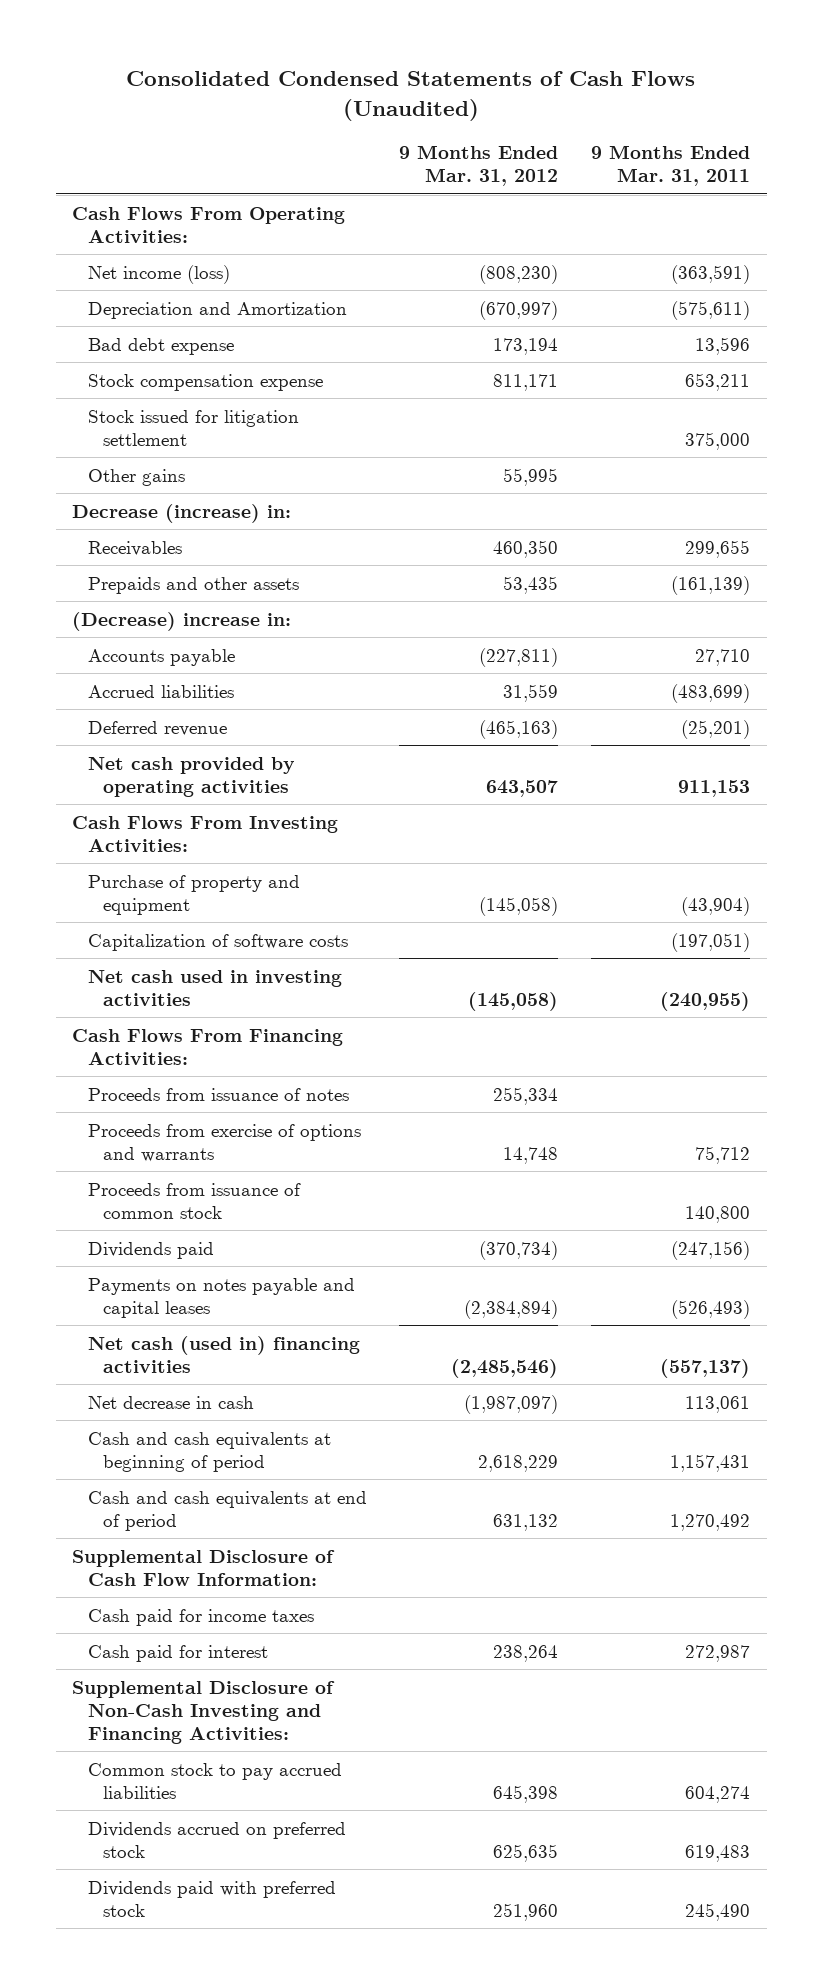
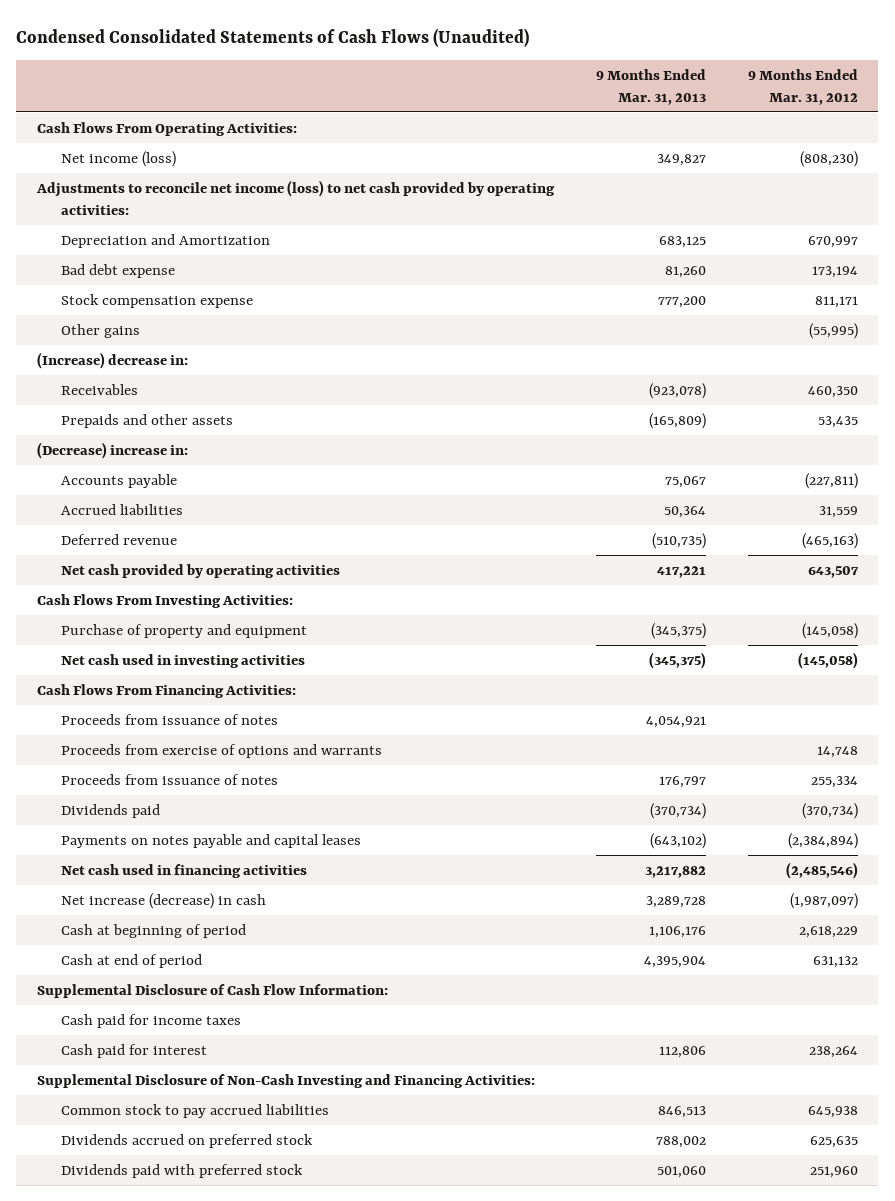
- Consolidated Condensed Statements of Cash Flows (Unaudited)
+ Condensed Consolidated Statements of Cash Flows (Unaudited)
- | 9 Months Ended Mar. 31, 2012 | 9 Months Ended Mar. 31, 2011
+ | 9 Months Ended Mar. 31, 2013 | 9 Months Ended Mar. 31, 2012
- Depreciation and Amortization | (670,997) | (575,611)
+ Adjustments to reconcile net income (loss) to net cash provided by operating activities:
+ Depreciation and Amortization | 683,125 | 670,997
- Stock issued for litigation settlement | | 375,000
- Other gains | 55,995 |
- Decrease (increase) in:
+ Other gains | | (55,995)
+ (Increase) decrease in:
- Capitalization of software costs | | (197,051)
+ Proceeds from issuance of notes | 4,054,921 |
- Proceeds from issuance of common stock | | 140,800
moved down: Proceeds from issuance of notes | 176,797 | 255,334
- Net cash (used in) financing activities | (2,485,546) | (557,137)
- Net decrease in cash | (1,987,097) | 113,061
- Cash and cash equivalents at beginning of period | 2,618,229 | 1,157,431
- Cash and cash equivalents at end of period | 631,132 | 1,270,492
+ Net cash used in financing activities | 3,217,882 | (2,485,546)
+ Net increase (decrease) in cash | 3,289,728 | (1,987,097)
+ Cash at beginning of period | 1,106,176 | 2,618,229
+ Cash at end of period | 4,395,904 | 631,132
- Common stock to pay accrued liabilities | 645,398 | 604,274
+ Common stock to pay accrued liabilities | 846,513 | 645,938

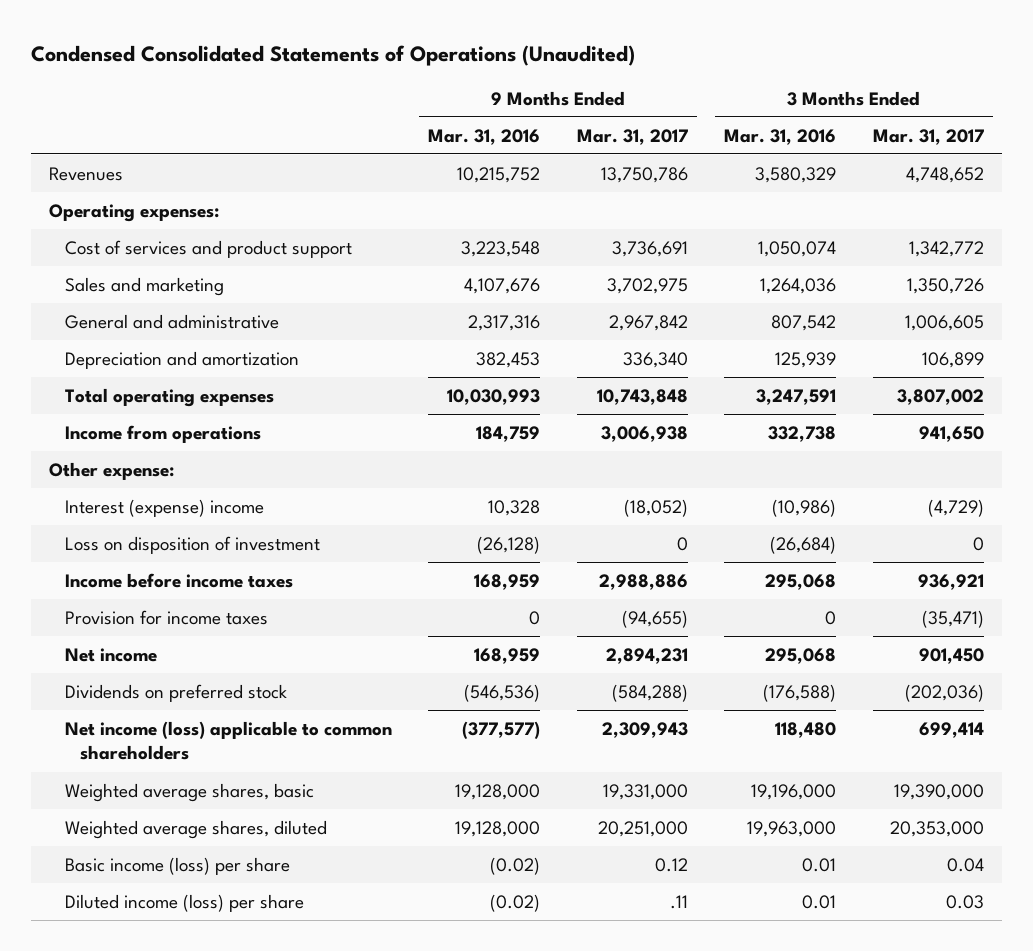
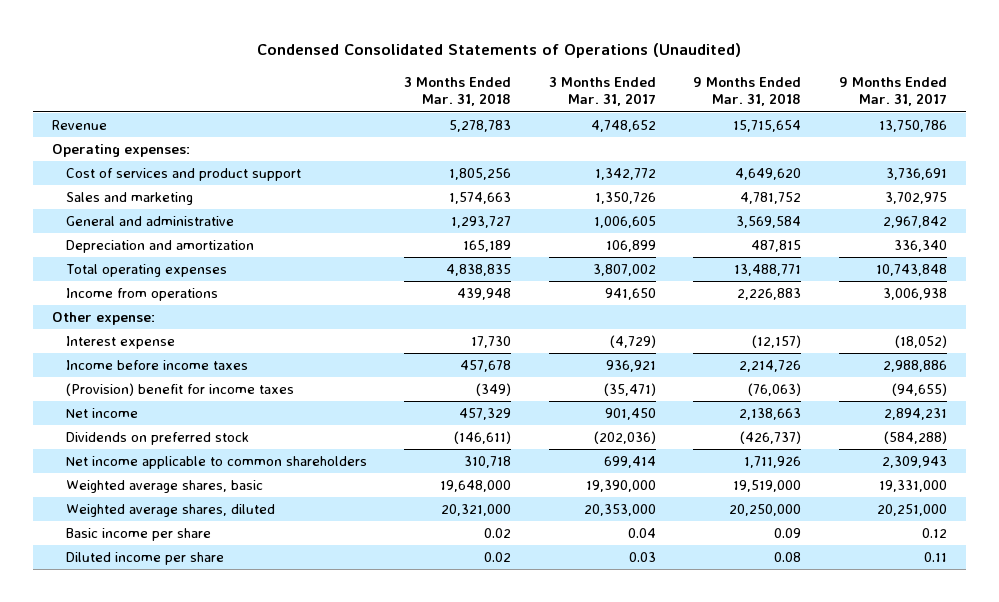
- | 9 Months Ended Mar. 31, 2016 | 9 Months Ended Mar. 31, 2017 | 3 Months Ended Mar. 31, 2016 | 3 Months Ended Mar. 31, 2017
+ | 3 Months Ended Mar. 31, 2018 | 3 Months Ended Mar. 31, 2017 | 9 Months Ended Mar. 31, 2018 | 9 Months Ended Mar. 31, 2017
- Revenues | 10,215,752 | 13,750,786 | 3,580,329 | 4,748,652
+ Revenue | 5,278,783 | 4,748,652 | 15,715,654 | 13,750,786
- Interest (expense) income | 10,328 | (18,052) | (10,986) | (4,729)
- Loss on disposition of investment | (26,128) | 0 | (26,684) | 0
+ Interest expense | 17,730 | (4,729) | (12,157) | (18,052)
- Provision for income taxes | 0 | (94,655) | 0 | (35,471)
+ (Provision) benefit for income taxes | (349) | (35,471) | (76,063) | (94,655)
- Net income (loss) applicable to common shareholders | (377,577) | 2,309,943 | 118,480 | 699,414
+ Net income applicable to common shareholders | 310,718 | 699,414 | 1,711,926 | 2,309,943
- Basic income (loss) per share | (0.02) | 0.12 | 0.01 | 0.04
- Diluted income (loss) per share | (0.02) | .11 | 0.01 | 0.03
+ Basic income per share | 0.02 | 0.04 | 0.09 | 0.12
+ Diluted income per share | 0.02 | 0.03 | 0.08 | 0.11

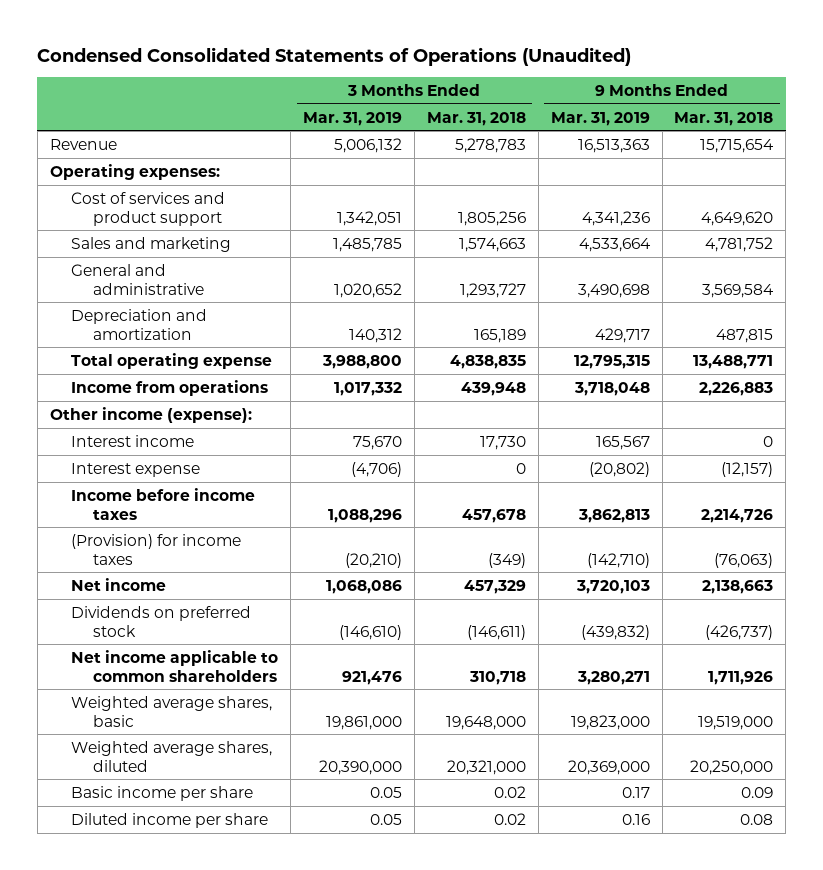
- | 3 Months Ended Mar. 31, 2018 | 3 Months Ended Mar. 31, 2017 | 9 Months Ended Mar. 31, 2018 | 9 Months Ended Mar. 31, 2017
+ | 3 Months Ended Mar. 31, 2019 | 3 Months Ended Mar. 31, 2018 | 9 Months Ended Mar. 31, 2019 | 9 Months Ended Mar. 31, 2018
- Total operating expenses | 4,838,835 | 3,807,002 | 13,488,771 | 10,743,848
+ Total operating expense | 3,988,800 | 4,838,835 | 12,795,315 | 13,488,771
- Other expense:
- Interest expense | 17,730 | (4,729) | (12,157) | (18,052)
+ Other income (expense):
+ Interest income | 75,670 | 17,730 | 165,567 | 0
+ Interest expense | (4,706) | 0 | (20,802) | (12,157)
- (Provision) benefit for income taxes | (349) | (35,471) | (76,063) | (94,655)
+ (Provision) for income taxes | (20,210) | (349) | (142,710) | (76,063)

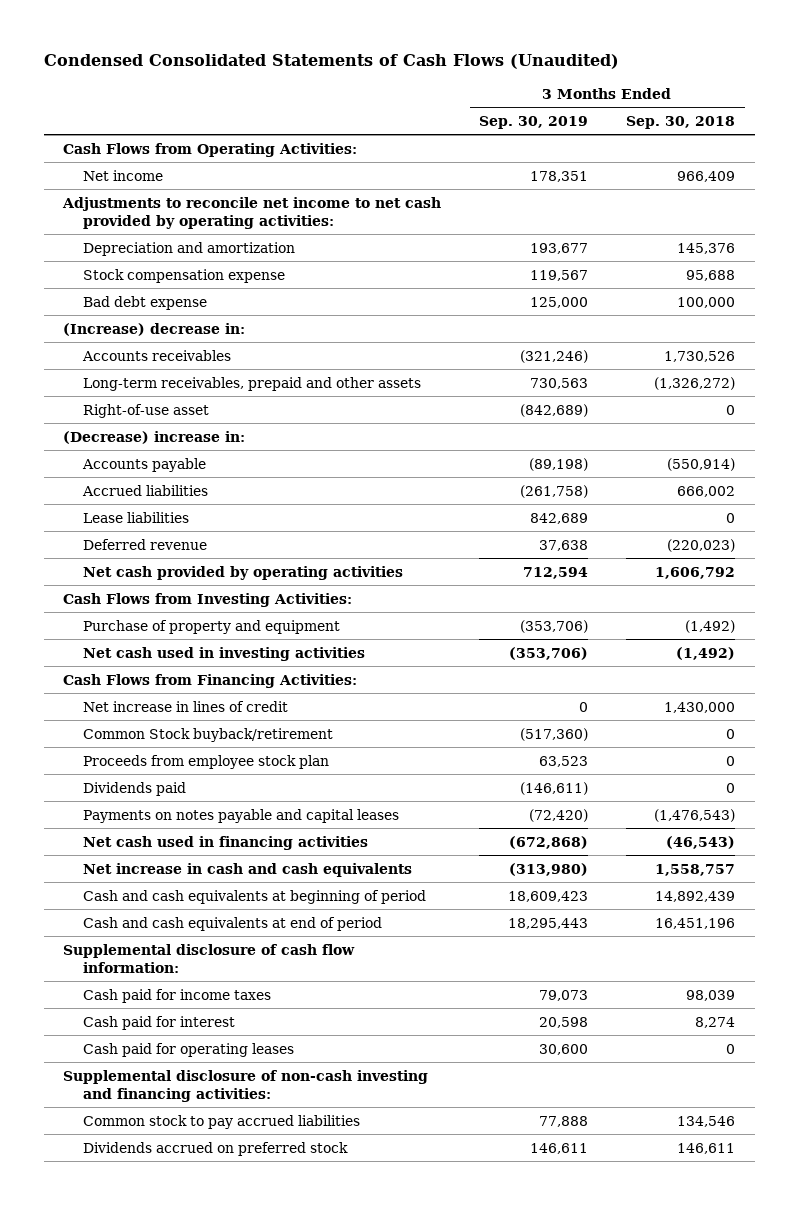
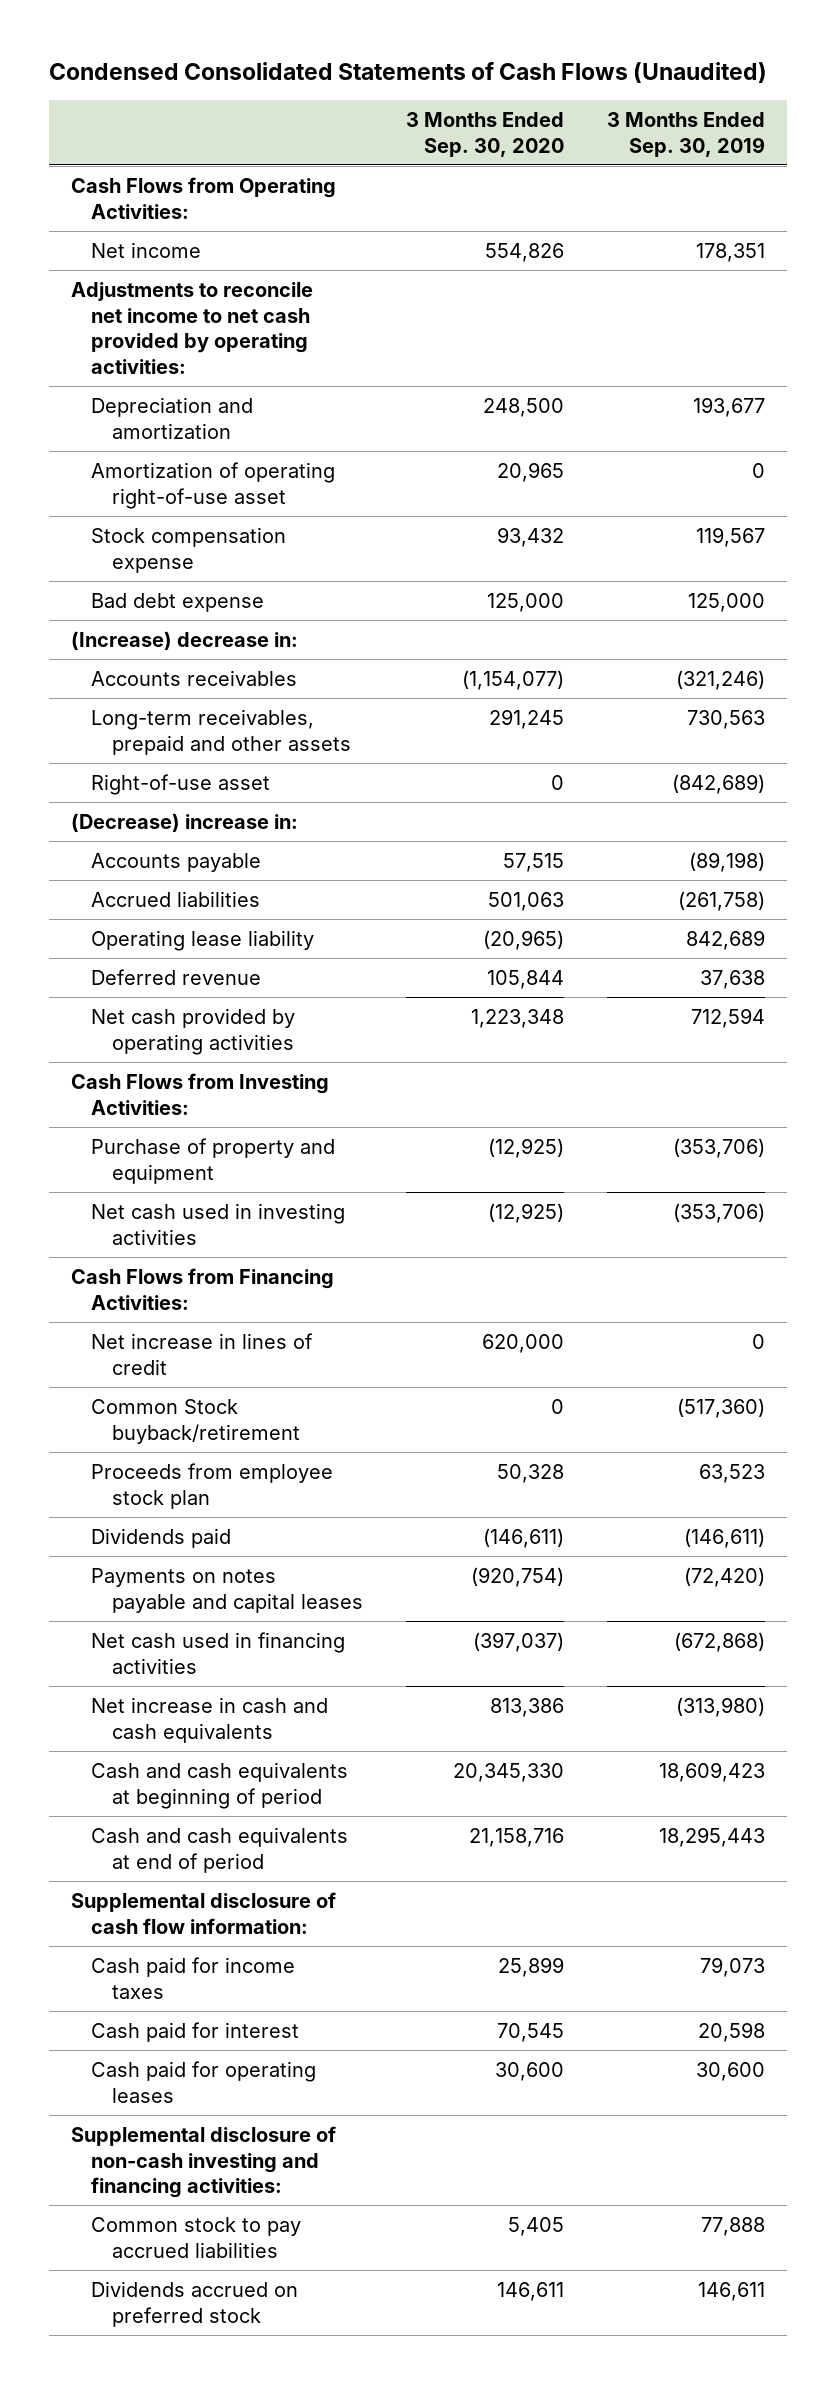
- | 3 Months Ended Sep. 30, 2019 | 3 Months Ended Sep. 30, 2018
+ | 3 Months Ended Sep. 30, 2020 | 3 Months Ended Sep. 30, 2019
+ Amortization of operating right-of-use asset | 20,965 | 0
- Lease liabilities | 842,689 | 0
+ Operating lease liability | (20,965) | 842,689

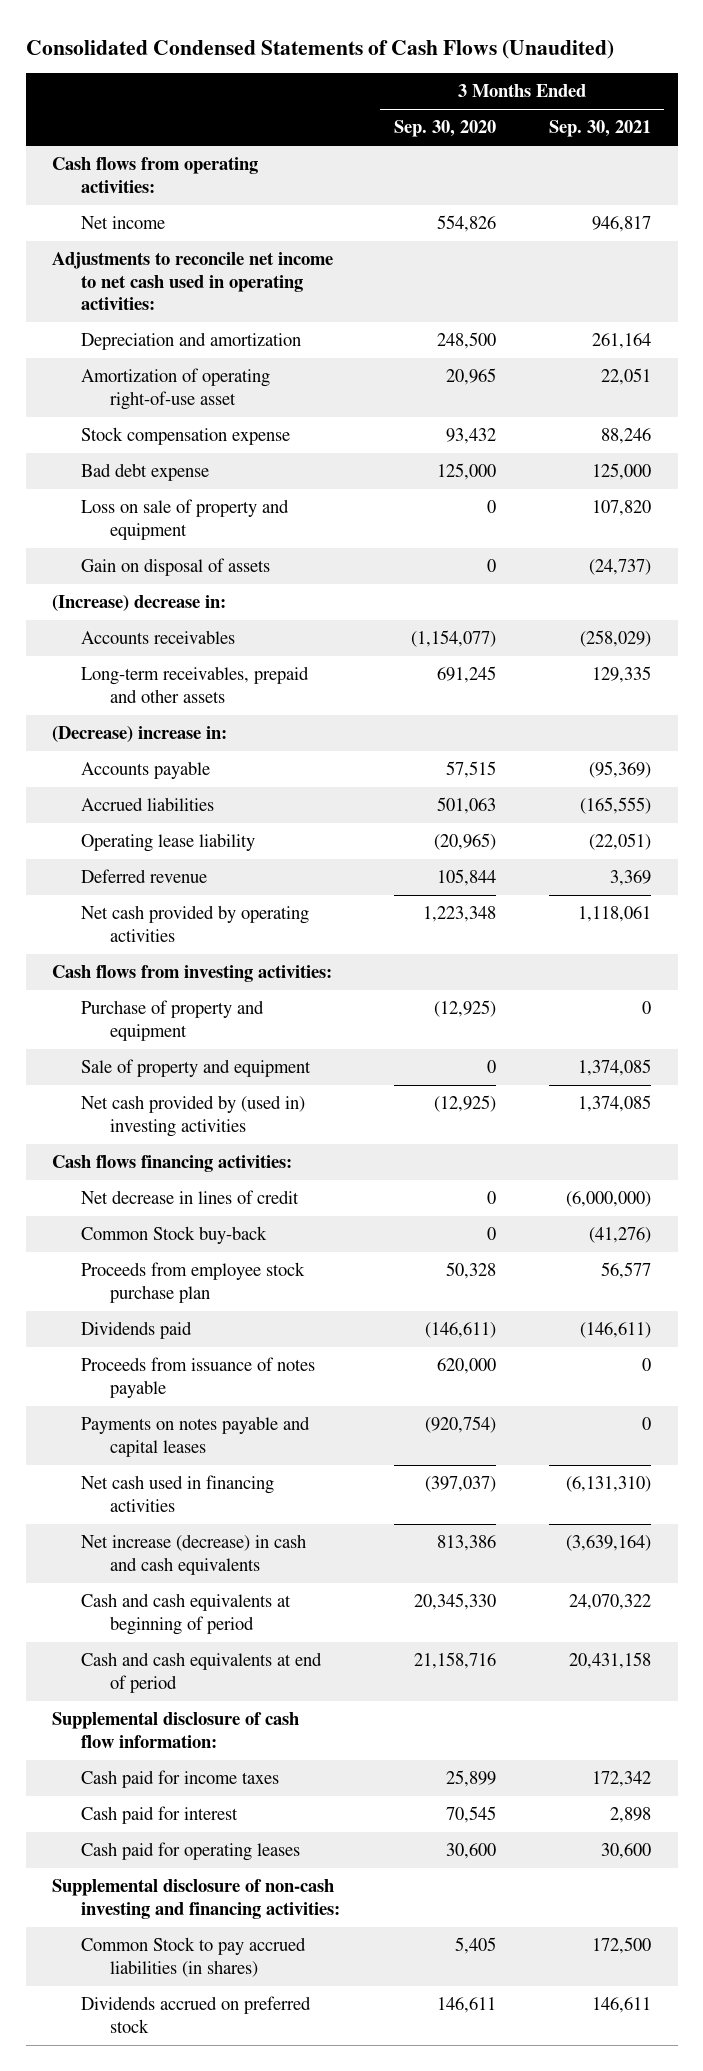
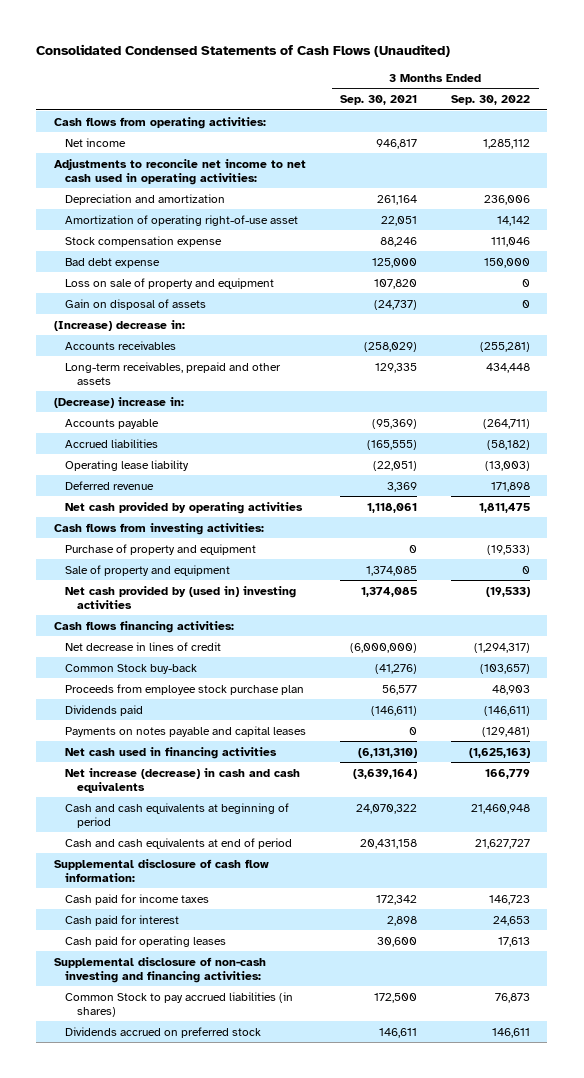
- | 3 Months Ended Sep. 30, 2020 | 3 Months Ended Sep. 30, 2021
+ | 3 Months Ended Sep. 30, 2021 | 3 Months Ended Sep. 30, 2022
- Proceeds from issuance of notes payable | 620,000 | 0

